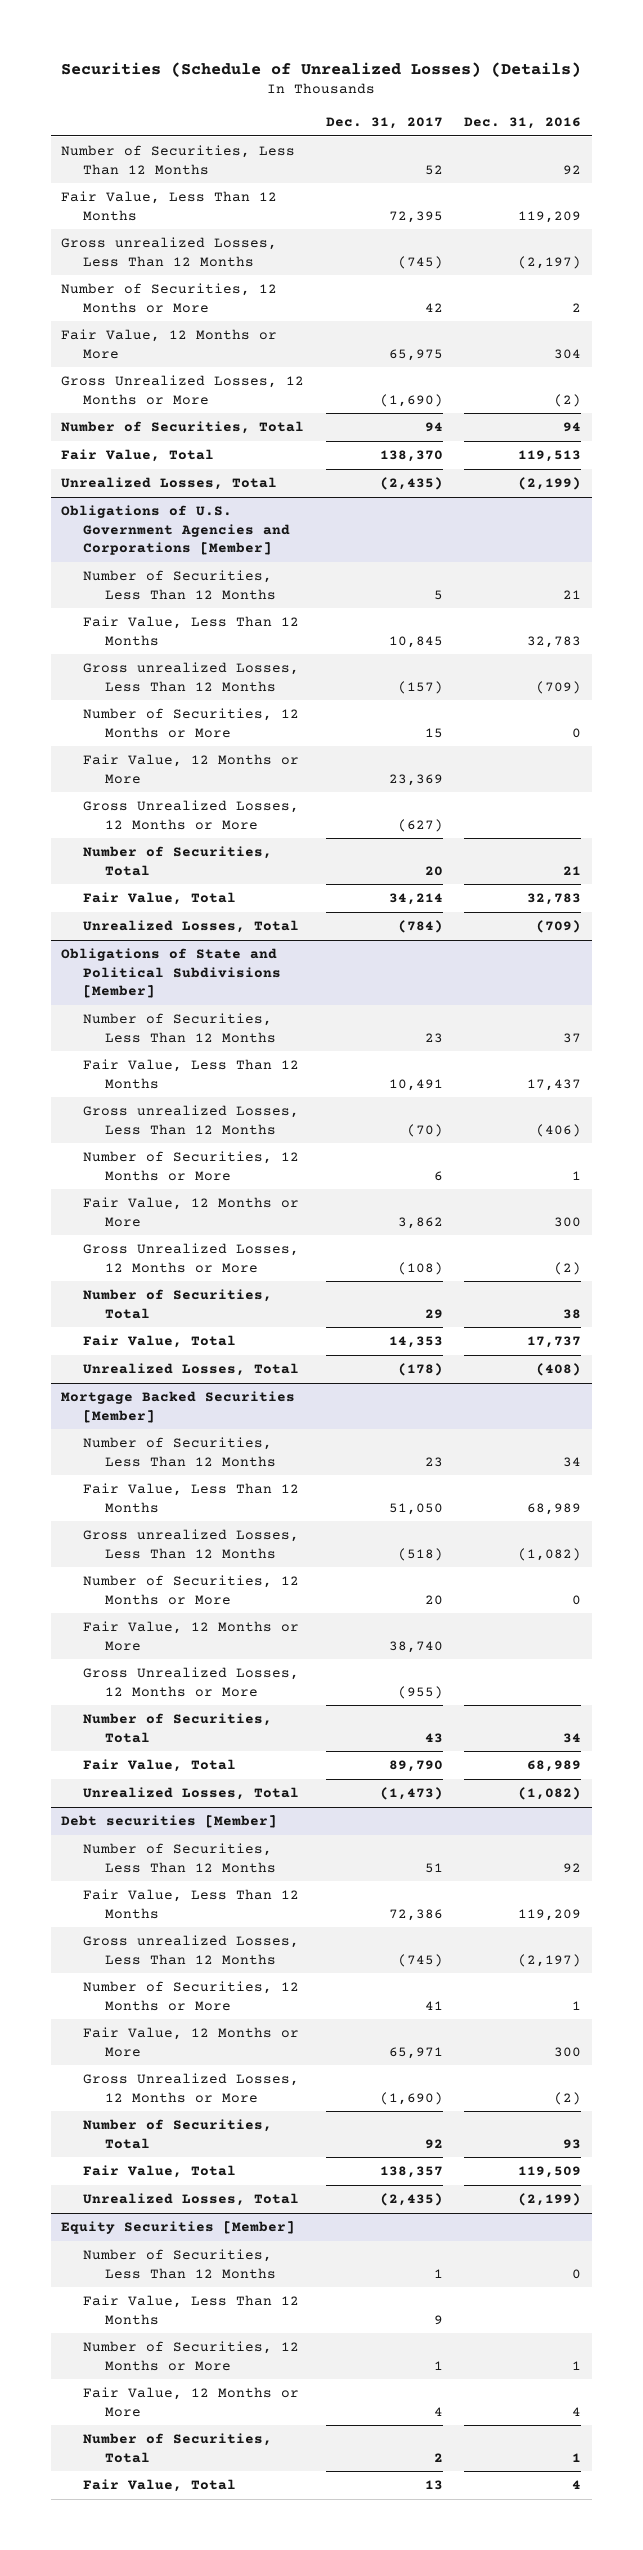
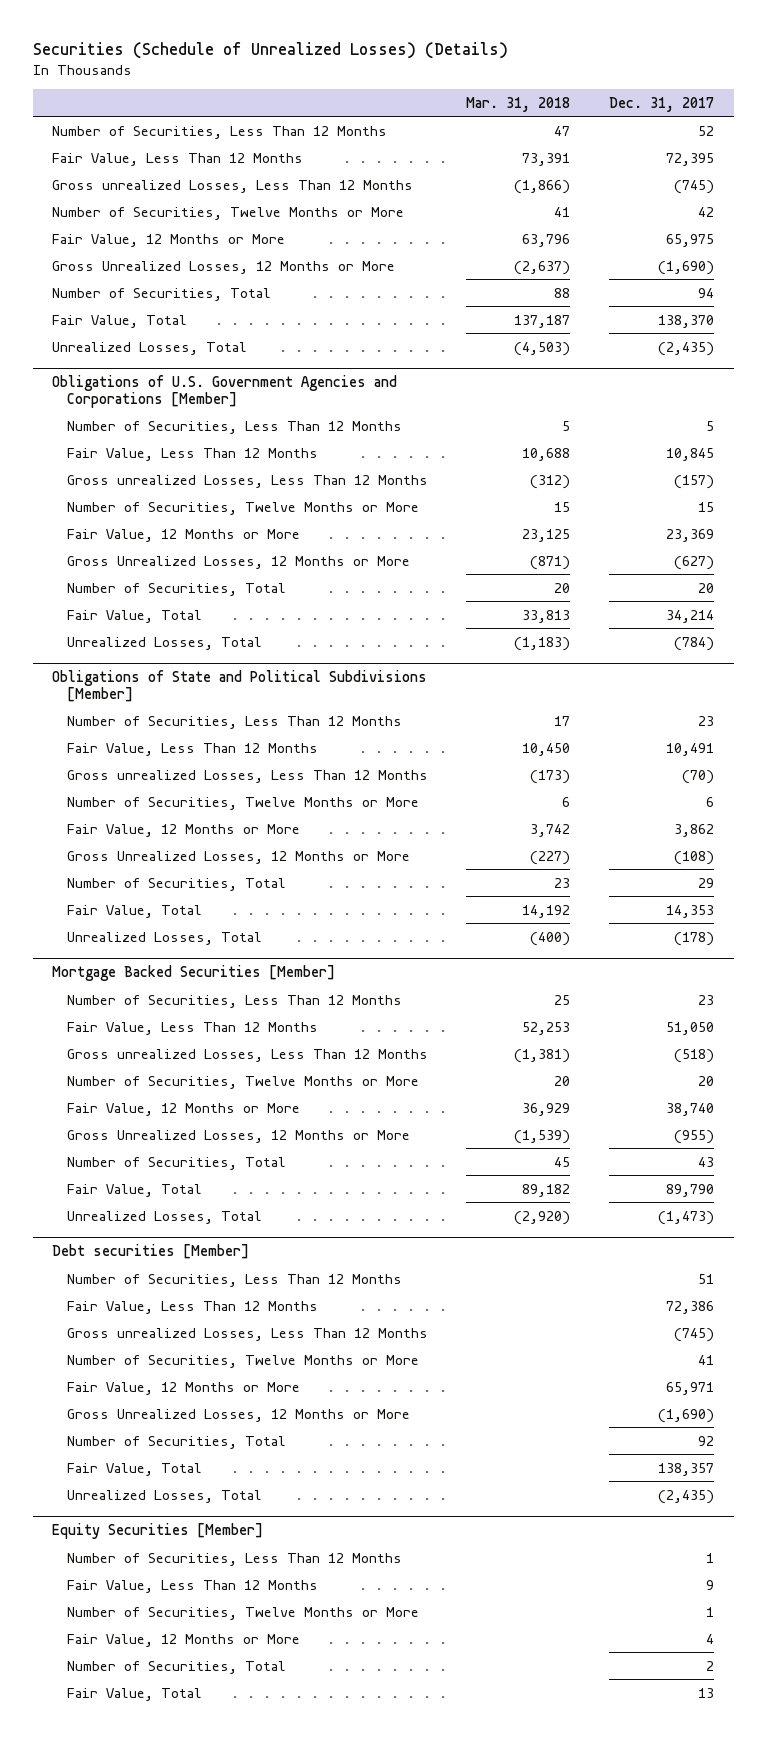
- | Dec. 31, 2017 | Dec. 31, 2016
+ | Mar. 31, 2018 | Dec. 31, 2017
- Number of Securities, 12 Months or More | 42 | 2
+ Number of Securities, Twelve Months or More | 41 | 42
@ Obligations of U.S. Government Agencies and Corporations [Member]
- Number of Securities, 12 Months or More | 15 | 0
+ Number of Securities, Twelve Months or More | 15 | 15
@ Obligations of State and Political Subdivisions [Member]
- Number of Securities, 12 Months or More | 6 | 1
+ Number of Securities, Twelve Months or More | 6 | 6
@ Mortgage Backed Securities [Member]
- Number of Securities, 12 Months or More | 20 | 0
+ Number of Securities, Twelve Months or More | 20 | 20
@ Debt securities [Member]
- Number of Securities, 12 Months or More | 41 | 1
+ Number of Securities, Twelve Months or More | | 41
@ Equity Securities [Member]
- Number of Securities, 12 Months or More | 1 | 1
+ Number of Securities, Twelve Months or More | | 1

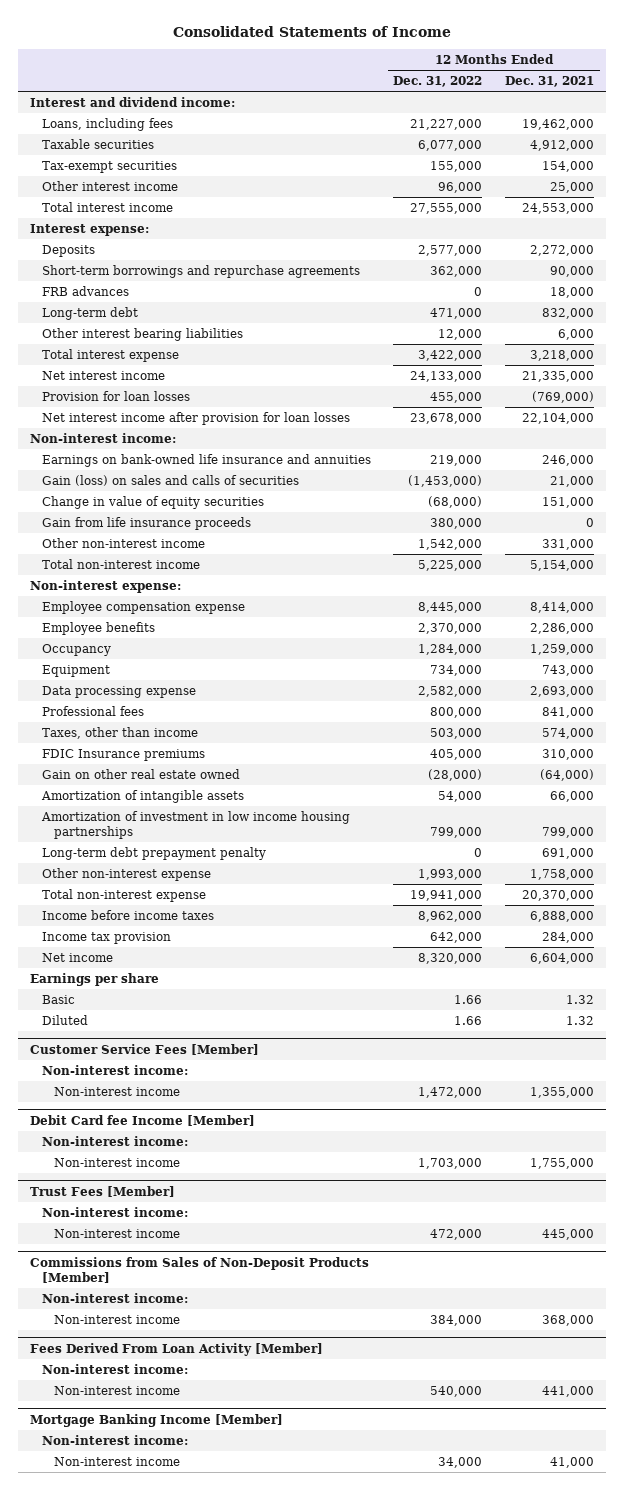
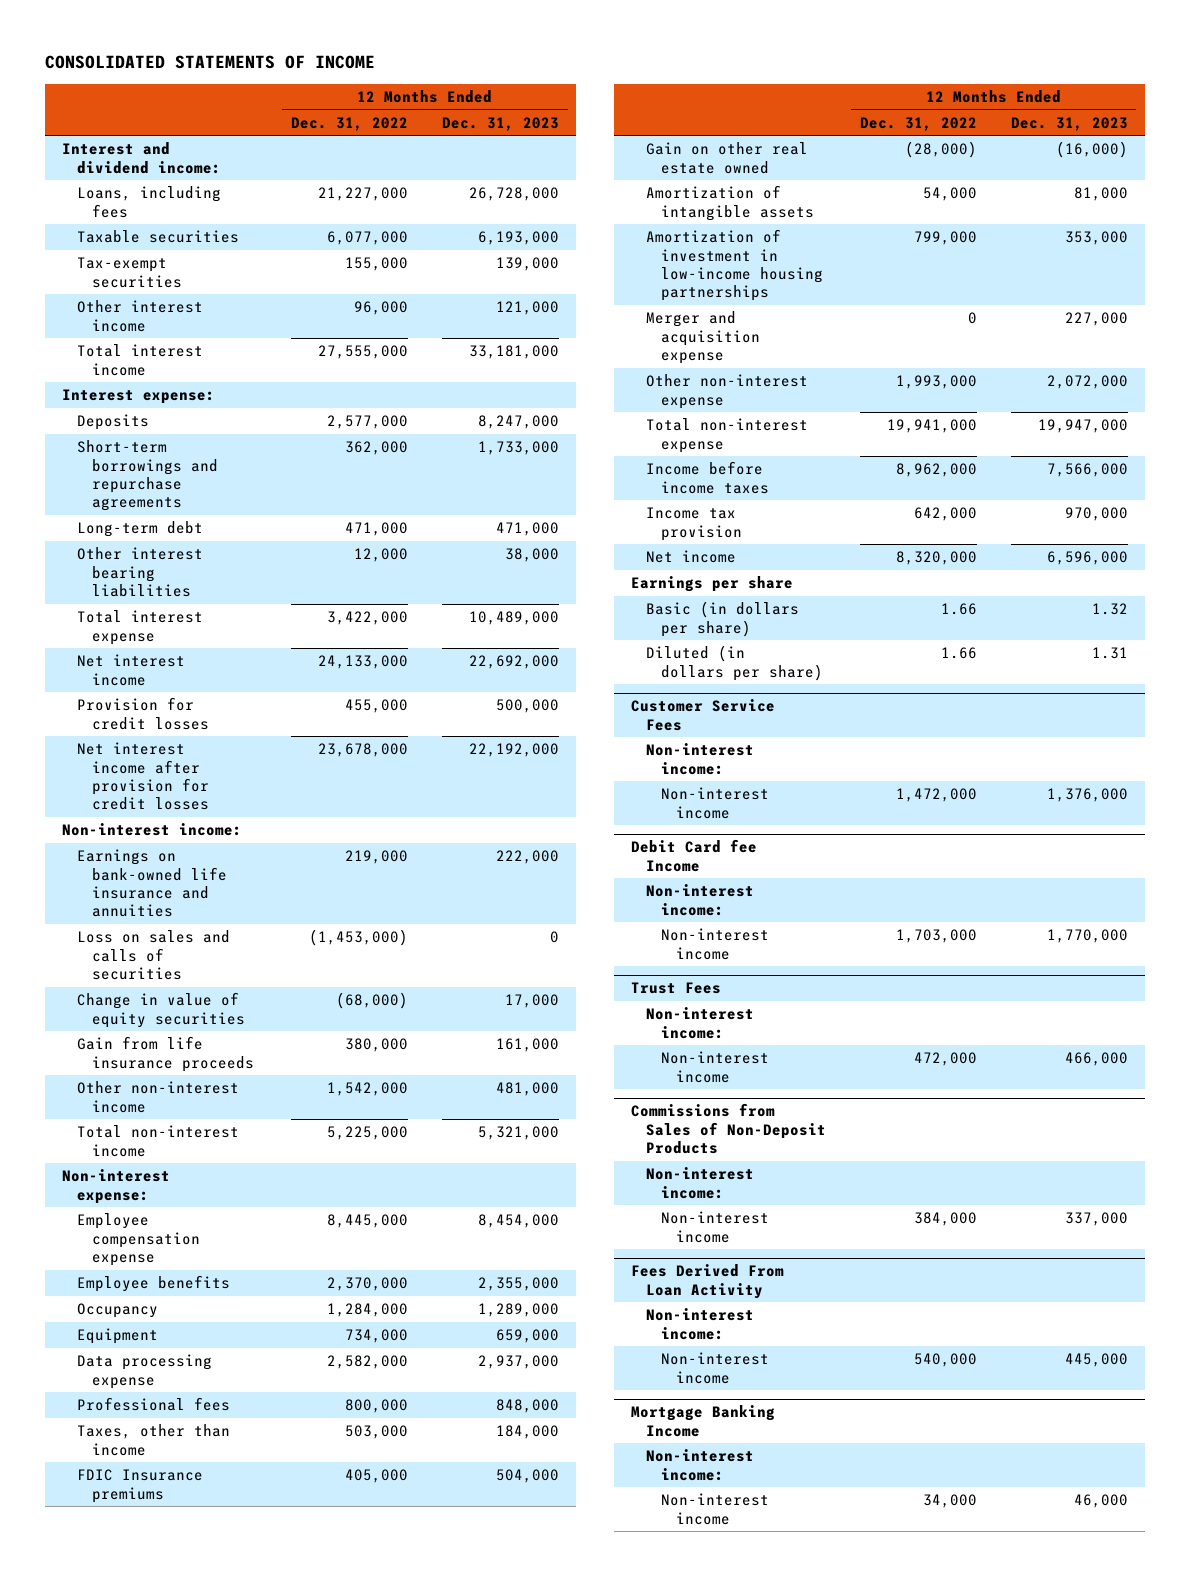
- Consolidated Statements of Income
+ CONSOLIDATED STATEMENTS OF INCOME
- | 12 Months Ended Dec. 31, 2022 | 12 Months Ended Dec. 31, 2021
+ | 12 Months Ended Dec. 31, 2022 | 12 Months Ended Dec. 31, 2023
- FRB advances | 0 | 18,000
- Provision for loan losses | 455,000 | (769,000)
- Net interest income after provision for loan losses | 23,678,000 | 22,104,000
+ Provision for credit losses | 455,000 | 500,000
+ Net interest income after provision for credit losses | 23,678,000 | 22,192,000
- Gain (loss) on sales and calls of securities | (1,453,000) | 21,000
+ Loss on sales and calls of securities | (1,453,000) | 0
- Amortization of investment in low income housing partnerships | 799,000 | 799,000
- Long-term debt prepayment penalty | 0 | 691,000
+ Amortization of investment in low-income housing partnerships | 799,000 | 353,000
+ Merger and acquisition expense | 0 | 227,000
- Basic | 1.66 | 1.32
- Diluted | 1.66 | 1.32
- Customer Service Fees [Member]
+ Basic (in dollars per share) | 1.66 | 1.32
+ Diluted (in dollars per share) | 1.66 | 1.31
+ Customer Service Fees
- Debit Card fee Income [Member]
+ Debit Card fee Income
- Trust Fees [Member]
+ Trust Fees
- Commissions from Sales of Non-Deposit Products [Member]
+ Commissions from Sales of Non-Deposit Products
- Fees Derived From Loan Activity [Member]
+ Fees Derived From Loan Activity
- Mortgage Banking Income [Member]
+ Mortgage Banking Income

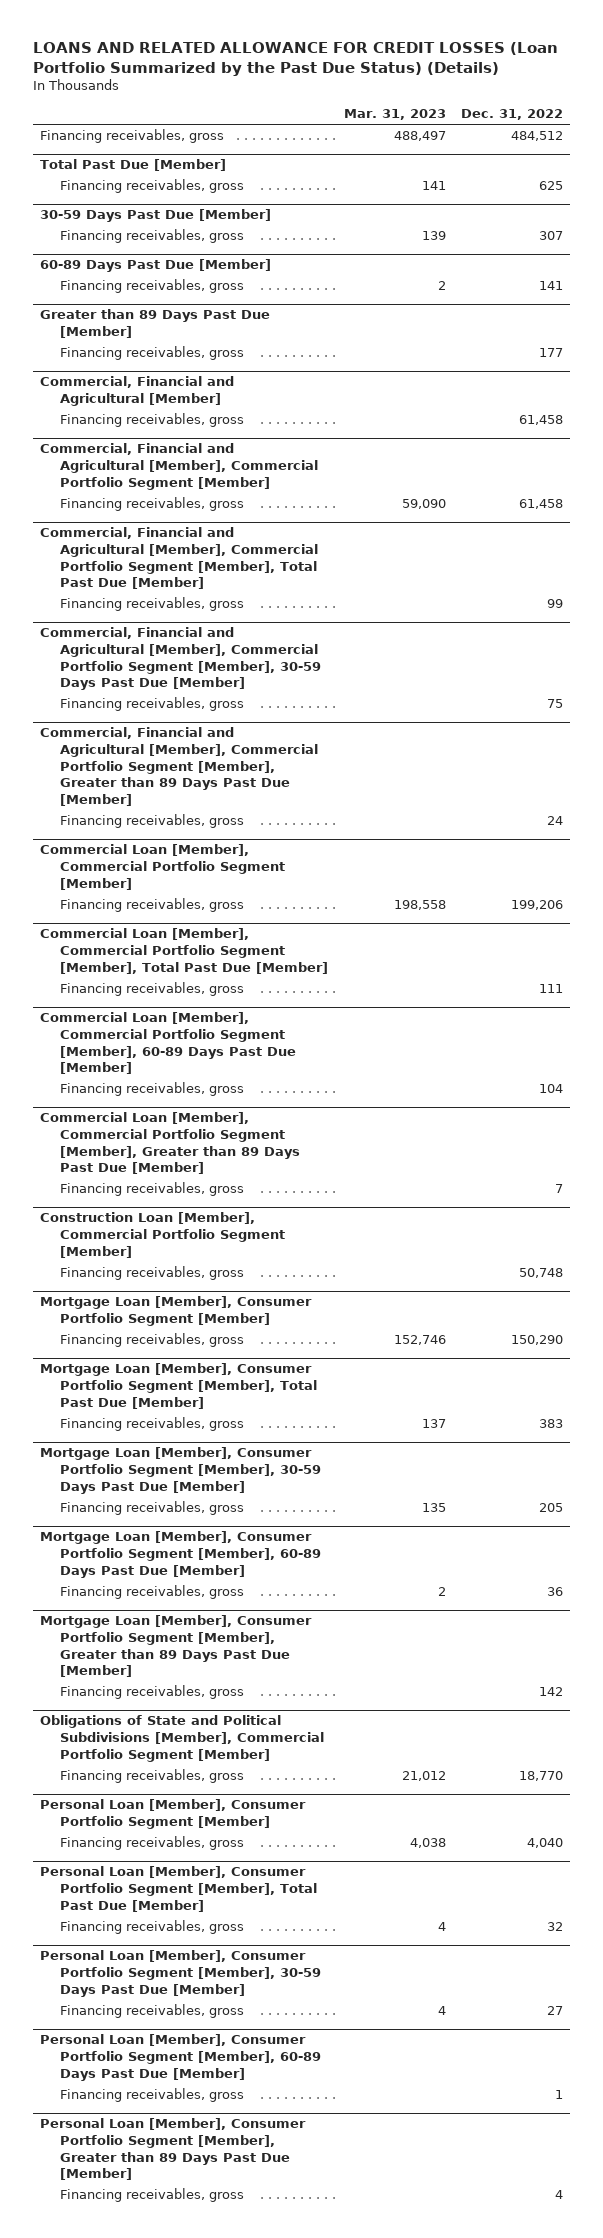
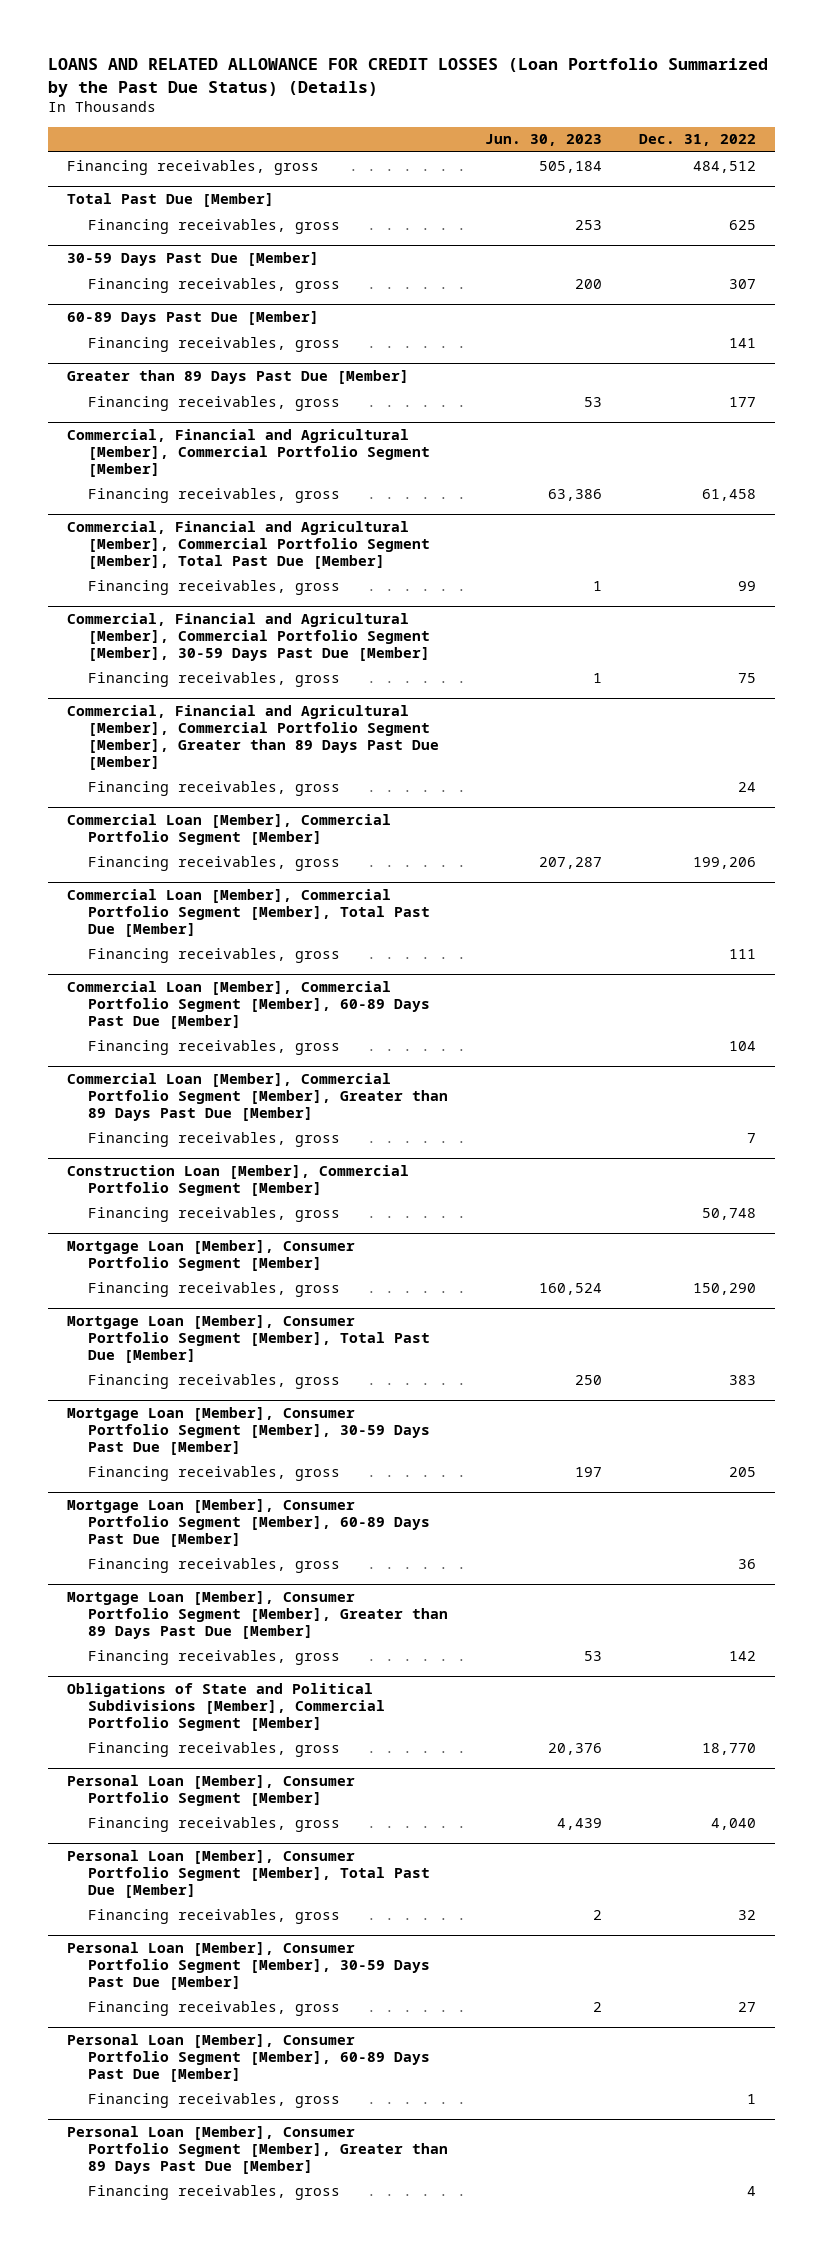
- | Mar. 31, 2023 | Dec. 31, 2022
+ | Jun. 30, 2023 | Dec. 31, 2022
- Commercial, Financial and Agricultural [Member]
- Financing receivables, gross | | 61,458

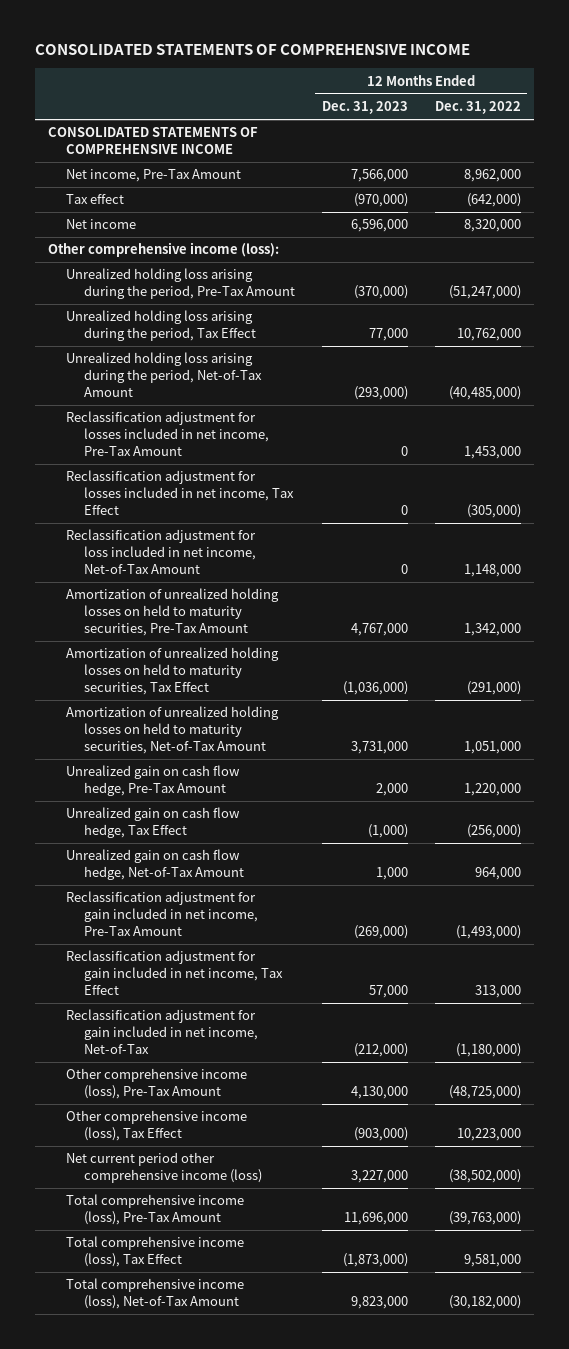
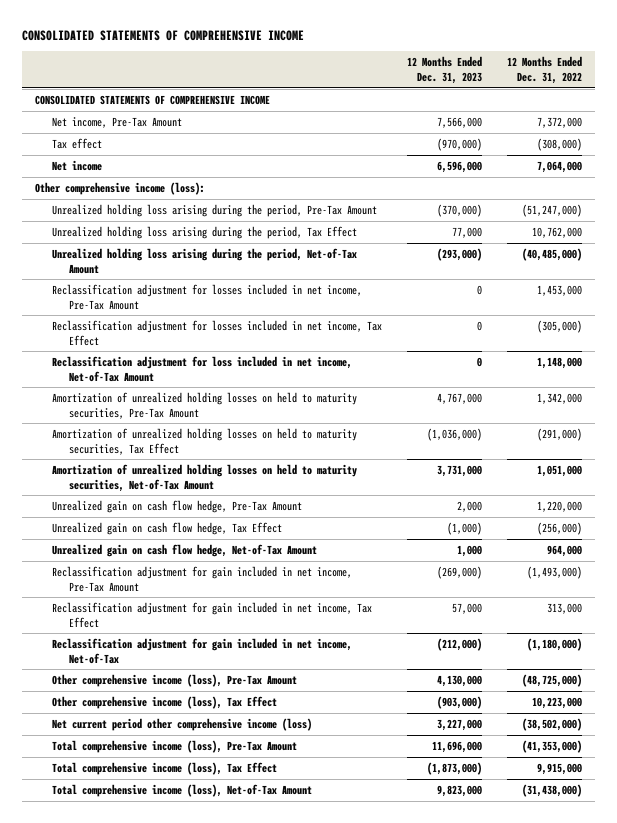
- Net income, Pre-Tax Amount | 7,566,000 | 8,962,000
- Tax effect | (970,000) | (642,000)
- Net income | 6,596,000 | 8,320,000
+ Net income, Pre-Tax Amount | 7,566,000 | 7,372,000
+ Tax effect | (970,000) | (308,000)
+ Net income | 6,596,000 | 7,064,000
- Total comprehensive income (loss), Pre-Tax Amount | 11,696,000 | (39,763,000)
- Total comprehensive income (loss), Tax Effect | (1,873,000) | 9,581,000
- Total comprehensive income (loss), Net-of-Tax Amount | 9,823,000 | (30,182,000)
+ Total comprehensive income (loss), Pre-Tax Amount | 11,696,000 | (41,353,000)
+ Total comprehensive income (loss), Tax Effect | (1,873,000) | 9,915,000
+ Total comprehensive income (loss), Net-of-Tax Amount | 9,823,000 | (31,438,000)

